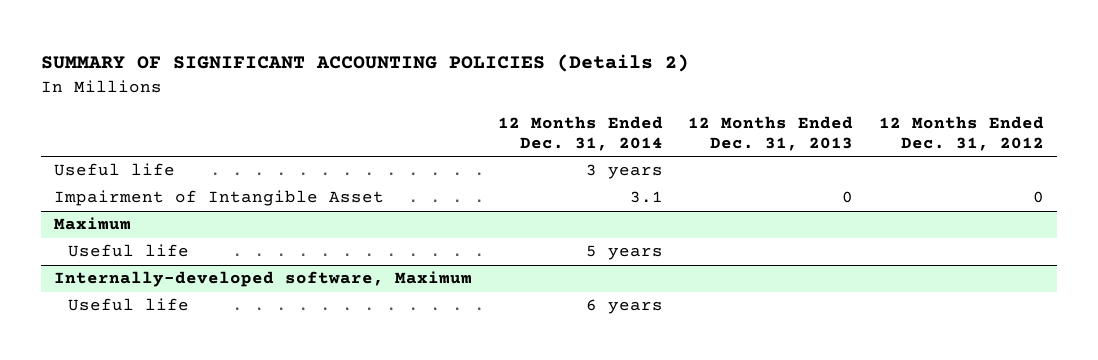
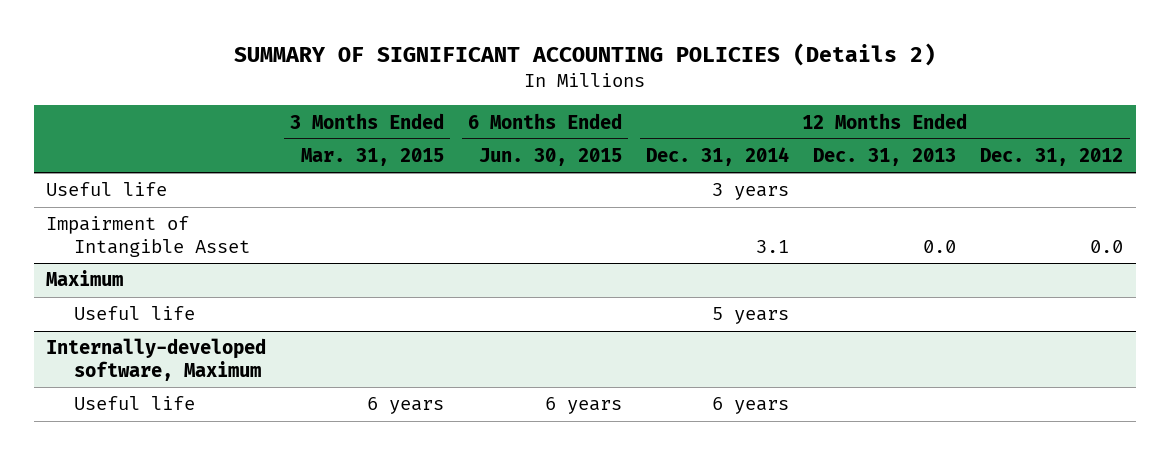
- | 12 Months Ended Dec. 31, 2014 | 12 Months Ended Dec. 31, 2013 | 12 Months Ended Dec. 31, 2012
+ | 3 Months Ended Mar. 31, 2015 | 6 Months Ended Jun. 30, 2015 | 12 Months Ended Dec. 31, 2014 | 12 Months Ended Dec. 31, 2013 | 12 Months Ended Dec. 31, 2012
- Impairment of Intangible Asset | 3.1 | 0 | 0
+ Impairment of Intangible Asset | | | 3.1 | 0.0 | 0.0

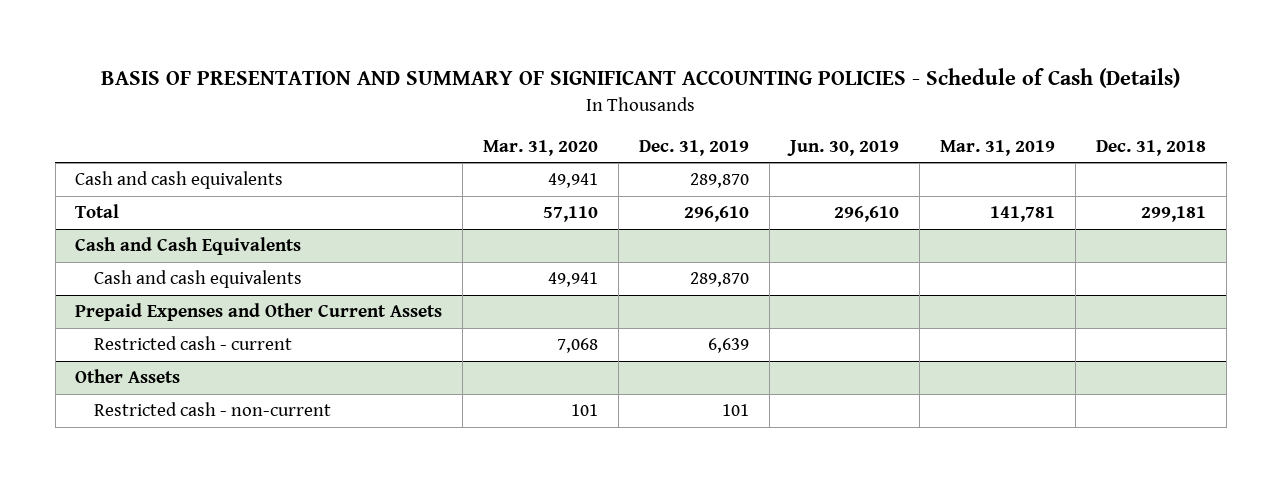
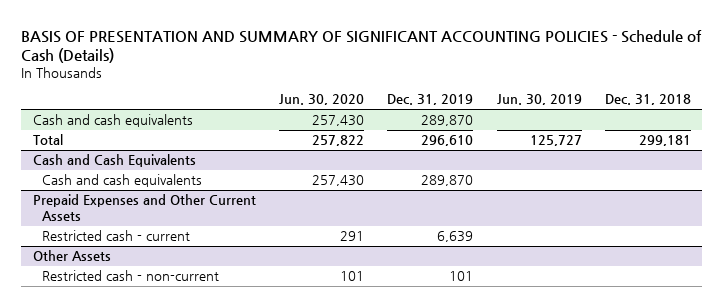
- | Mar. 31, 2020 | Dec. 31, 2019 | Jun. 30, 2019 | Mar. 31, 2019 | Dec. 31, 2018
+ | Jun. 30, 2020 | Dec. 31, 2019 | Jun. 30, 2019 | Dec. 31, 2018
- Total | 57,110 | 296,610 | 296,610 | 141,781 | 299,181
+ Total | 257,822 | 296,610 | 125,727 | 299,181

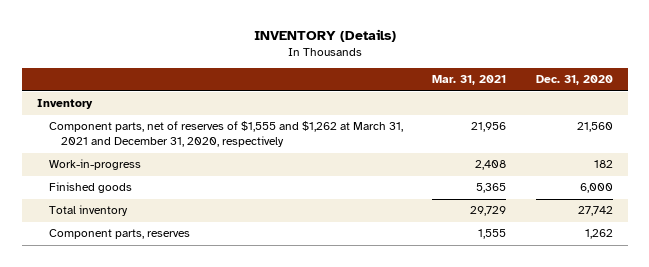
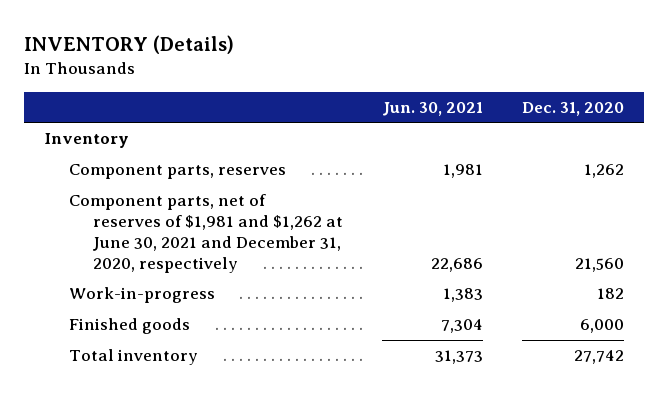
- | Mar. 31, 2021 | Dec. 31, 2020
+ | Jun. 30, 2021 | Dec. 31, 2020
- Component parts, net of reserves of $1,555 and $1,262 at March 31, 2021 and December 31, 2020, respectively | 21,956 | 21,560
moved up: Component parts, reserves | 1,981 | 1,262
+ Component parts, net of reserves of $1,981 and $1,262 at June 30, 2021 and December 31, 2020, respectively | 22,686 | 21,560

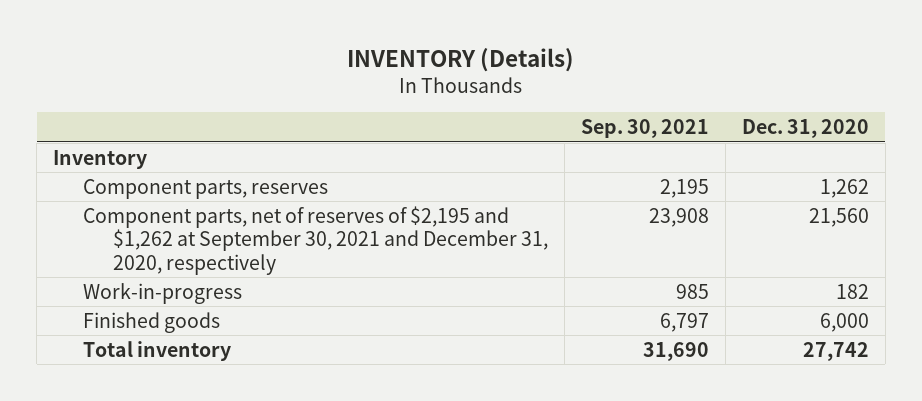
- | Jun. 30, 2021 | Dec. 31, 2020
+ | Sep. 30, 2021 | Dec. 31, 2020
- Component parts, net of reserves of $1,981 and $1,262 at June 30, 2021 and December 31, 2020, respectively | 22,686 | 21,560
+ Component parts, net of reserves of $2,195 and $1,262 at September 30, 2021 and December 31, 2020, respectively | 23,908 | 21,560

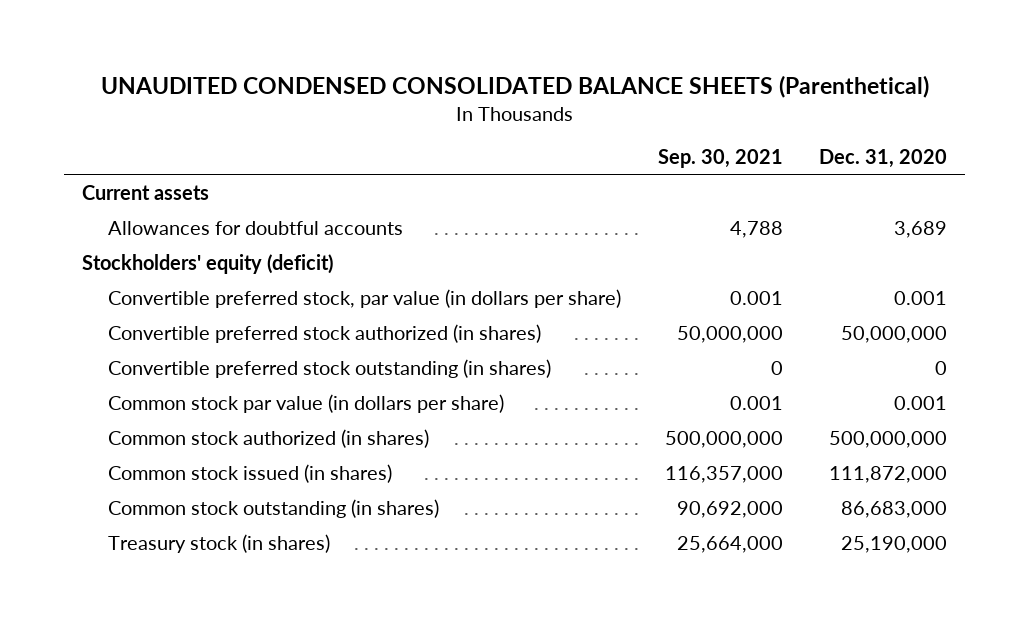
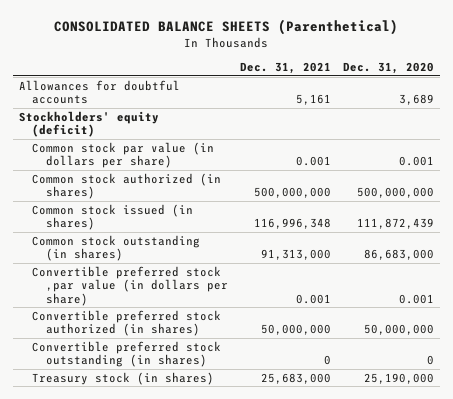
- UNAUDITED CONDENSED CONSOLIDATED BALANCE SHEETS (Parenthetical)
+ CONSOLIDATED BALANCE SHEETS (Parenthetical)
- | Sep. 30, 2021 | Dec. 31, 2020
+ | Dec. 31, 2021 | Dec. 31, 2020
- Current assets
- Convertible preferred stock, par value (in dollars per share) | 0.001 | 0.001
- Common stock issued (in shares) | 116,357,000 | 111,872,000
+ Common stock issued (in shares) | 116,996,348 | 111,872,439
+ Convertible preferred stock ,par value (in dollars per share) | 0.001 | 0.001
moved down: Convertible preferred stock authorized (in shares) | 50,000,000 | 50,000,000
moved down: Convertible preferred stock outstanding (in shares) | 0 | 0

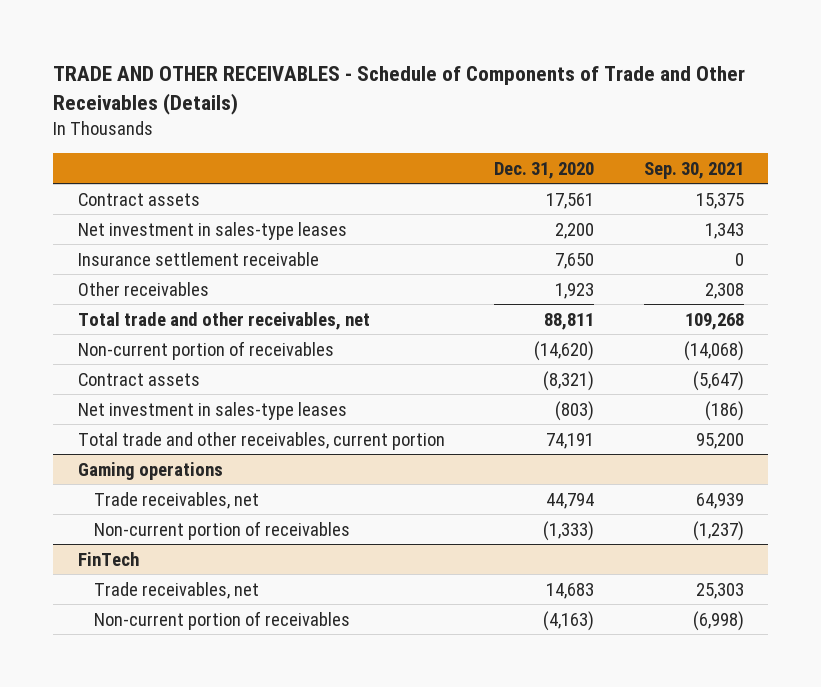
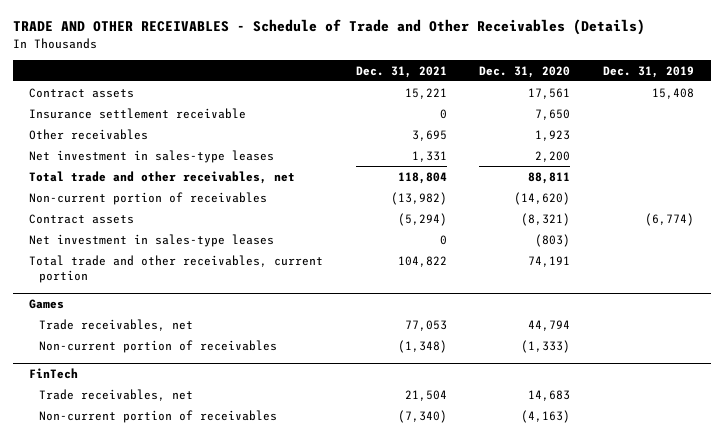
- TRADE AND OTHER RECEIVABLES - Schedule of Components of Trade and Other Receivables (Details)
+ TRADE AND OTHER RECEIVABLES - Schedule of Trade and Other Receivables (Details)
- | Dec. 31, 2020 | Sep. 30, 2021
+ | Dec. 31, 2021 | Dec. 31, 2020 | Dec. 31, 2019
moved down: Net investment in sales-type leases | 1,331 | 2,200 |
- Gaming operations
+ Games

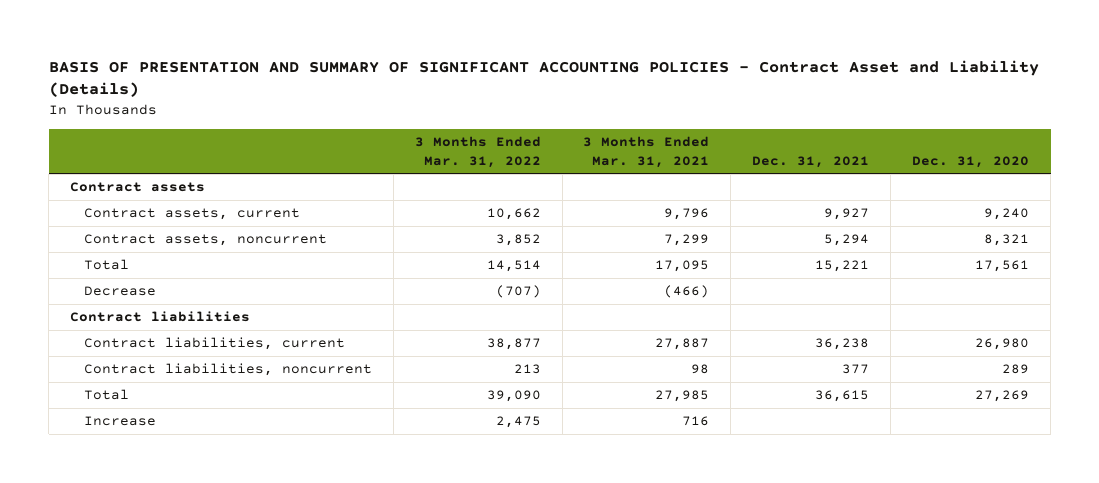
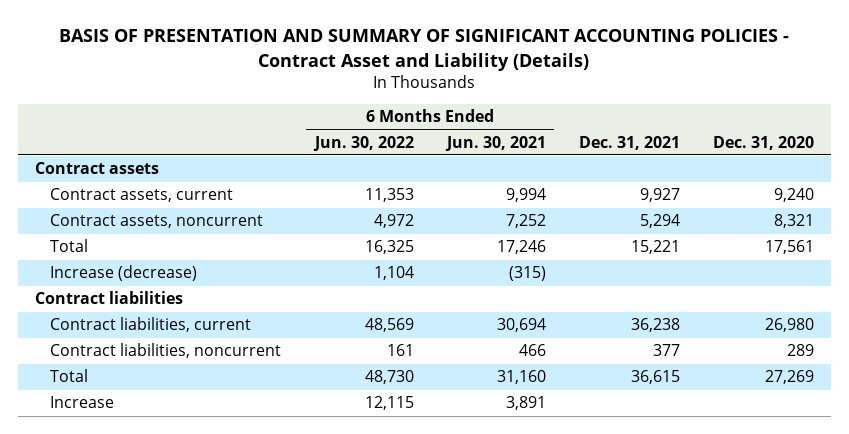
- | 3 Months Ended Mar. 31, 2022 | 3 Months Ended Mar. 31, 2021 | Dec. 31, 2021 | Dec. 31, 2020
+ | 6 Months Ended Jun. 30, 2022 | 6 Months Ended Jun. 30, 2021 | Dec. 31, 2021 | Dec. 31, 2020
- Decrease | (707) | (466) | |
+ Increase (decrease) | 1,104 | (315) | |

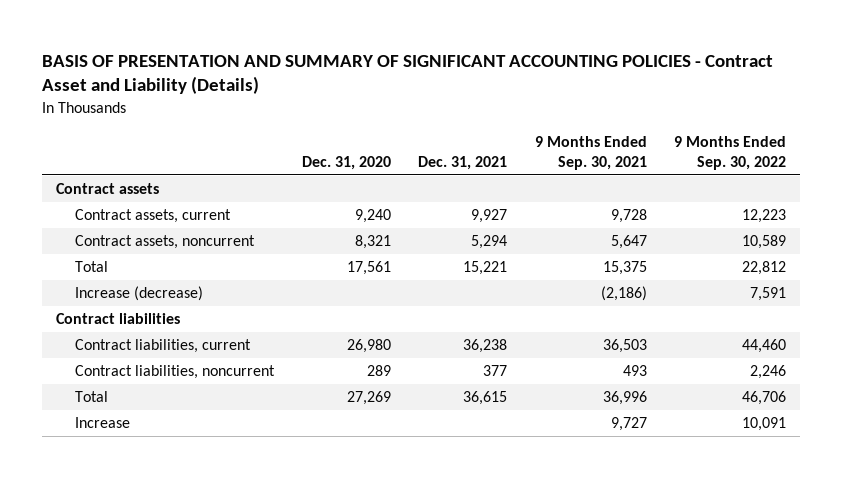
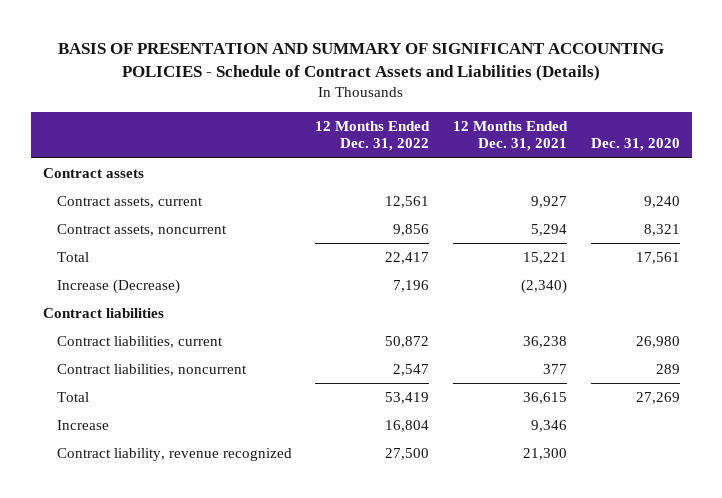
- BASIS OF PRESENTATION AND SUMMARY OF SIGNIFICANT ACCOUNTING POLICIES - Contract Asset and Liability (Details)
+ BASIS OF PRESENTATION AND SUMMARY OF SIGNIFICANT ACCOUNTING POLICIES - Schedule of Contract Assets and Liabilities (Details)
- | Dec. 31, 2020 | Dec. 31, 2021 | 9 Months Ended Sep. 30, 2021 | 9 Months Ended Sep. 30, 2022
+ | 12 Months Ended Dec. 31, 2022 | 12 Months Ended Dec. 31, 2021 | Dec. 31, 2020
- Increase (decrease) | | | (2,186) | 7,591
+ Increase (Decrease) | 7,196 | (2,340) |
+ Contract liability, revenue recognized | 27,500 | 21,300 |

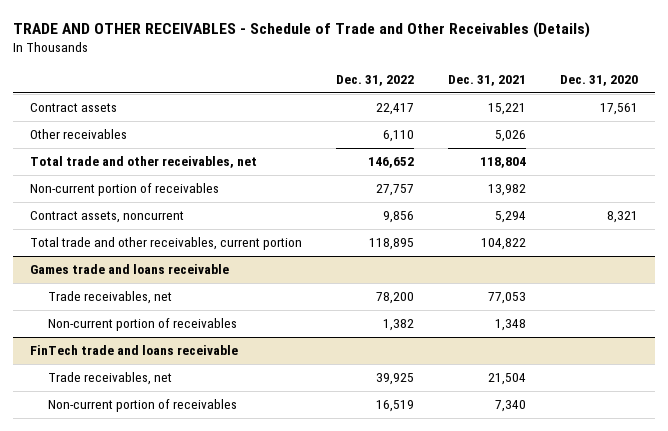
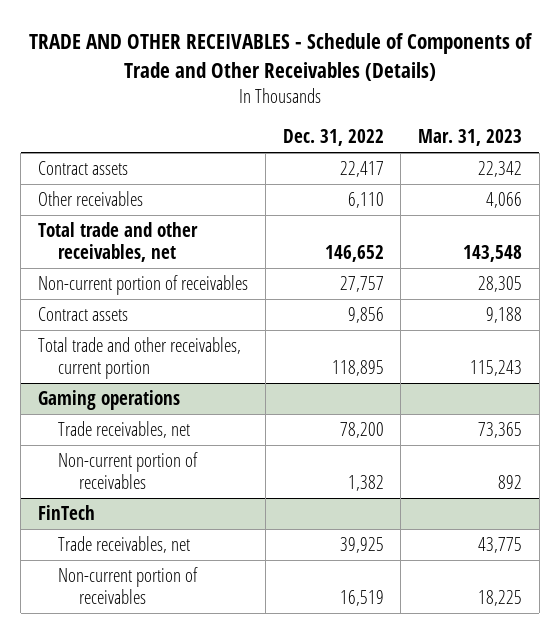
- TRADE AND OTHER RECEIVABLES - Schedule of Trade and Other Receivables (Details)
+ TRADE AND OTHER RECEIVABLES - Schedule of Components of Trade and Other Receivables (Details)
- | Dec. 31, 2022 | Dec. 31, 2021 | Dec. 31, 2020
+ | Dec. 31, 2022 | Mar. 31, 2023
- Contract assets, noncurrent | 9,856 | 5,294 | 8,321
+ Contract assets | 9,856 | 9,188
- Games trade and loans receivable
+ Gaming operations
- FinTech trade and loans receivable
+ FinTech

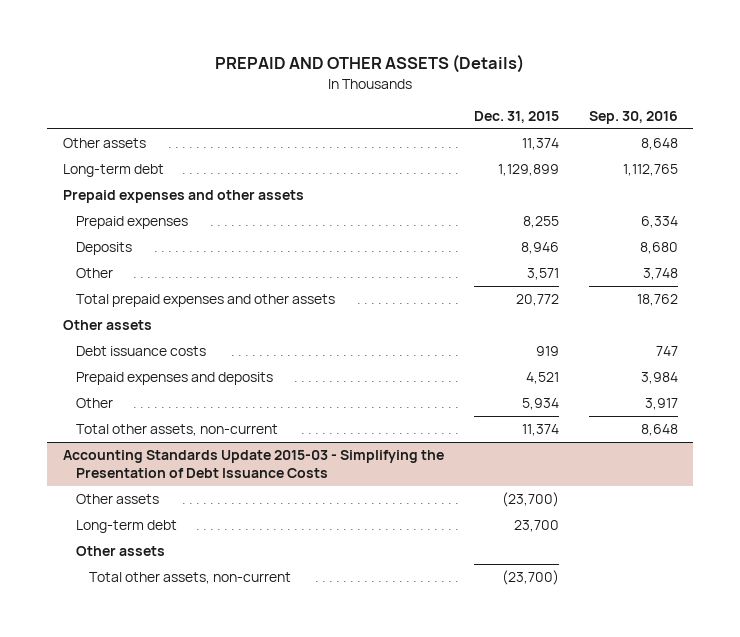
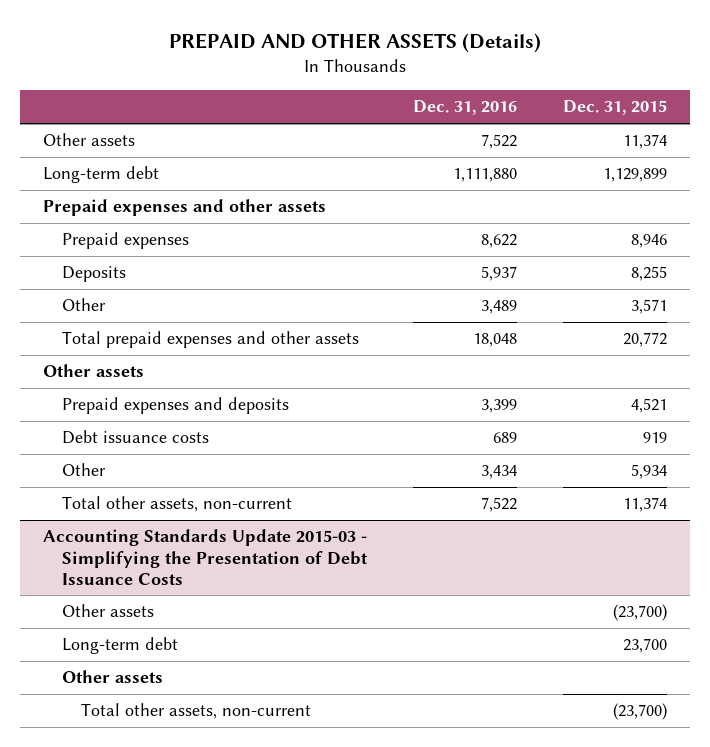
- | Dec. 31, 2015 | Sep. 30, 2016
+ | Dec. 31, 2016 | Dec. 31, 2015
- Prepaid expenses | 8,255 | 6,334
- Deposits | 8,946 | 8,680
+ Prepaid expenses | 8,622 | 8,946
+ Deposits | 5,937 | 8,255
moved down: Debt issuance costs | 689 | 919

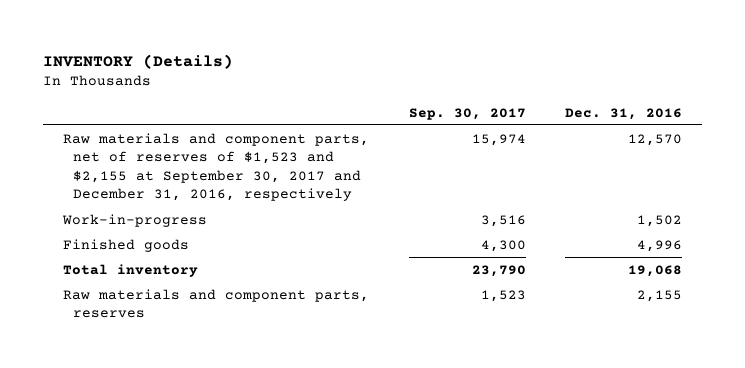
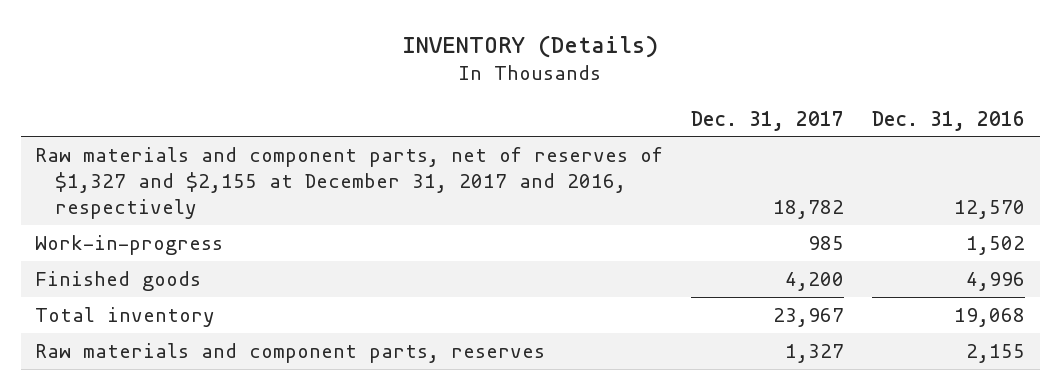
- | Sep. 30, 2017 | Dec. 31, 2016
+ | Dec. 31, 2017 | Dec. 31, 2016
- Raw materials and component parts, net of reserves of $1,523 and $2,155 at September 30, 2017 and December 31, 2016, respectively | 15,974 | 12,570
+ Raw materials and component parts, net of reserves of $1,327 and $2,155 at December 31, 2017 and 2016, respectively | 18,782 | 12,570

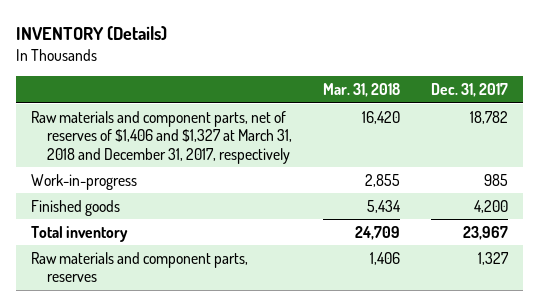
- | Dec. 31, 2017 | Dec. 31, 2016
+ | Mar. 31, 2018 | Dec. 31, 2017
- Raw materials and component parts, net of reserves of $1,327 and $2,155 at December 31, 2017 and 2016, respectively | 18,782 | 12,570
+ Raw materials and component parts, net of reserves of $1,406 and $1,327 at March 31, 2018 and December 31, 2017, respectively | 16,420 | 18,782

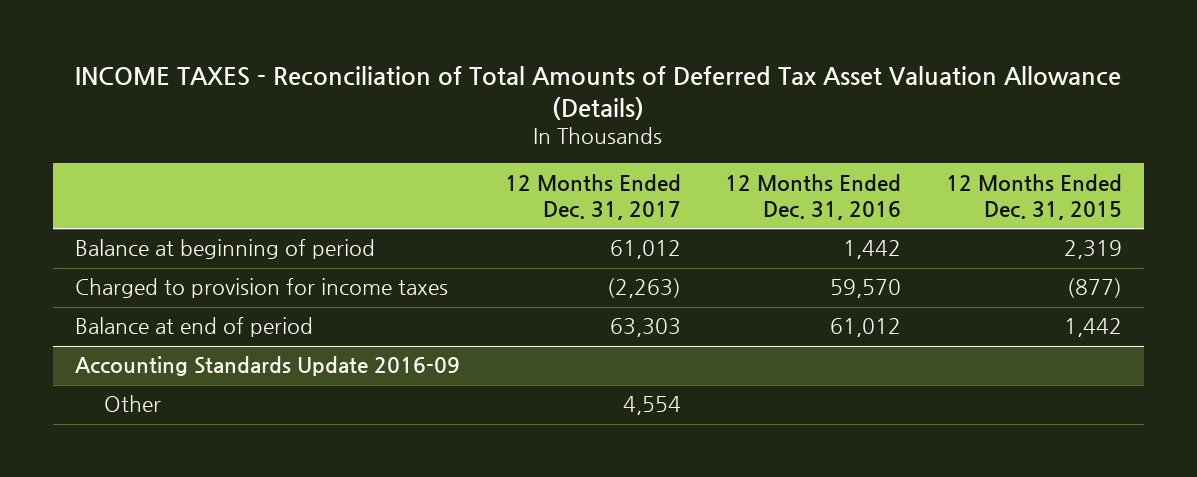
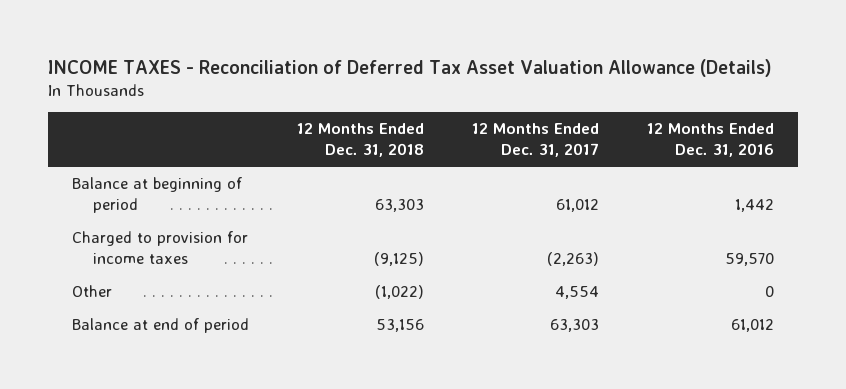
- INCOME TAXES - Reconciliation of Total Amounts of Deferred Tax Asset Valuation Allowance (Details)
+ INCOME TAXES - Reconciliation of Deferred Tax Asset Valuation Allowance (Details)
- | 12 Months Ended Dec. 31, 2017 | 12 Months Ended Dec. 31, 2016 | 12 Months Ended Dec. 31, 2015
+ | 12 Months Ended Dec. 31, 2018 | 12 Months Ended Dec. 31, 2017 | 12 Months Ended Dec. 31, 2016
+ Other | (1,022) | 4,554 | 0
- Accounting Standards Update 2016-09
- Other | 4,554 | |

